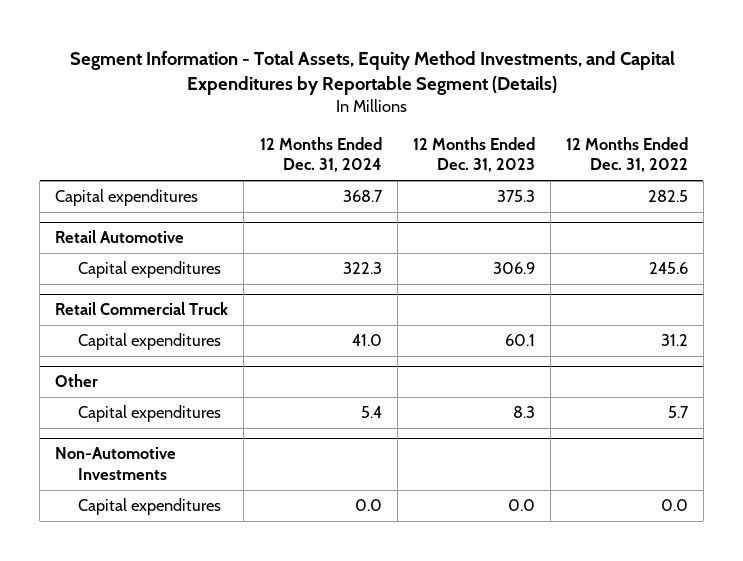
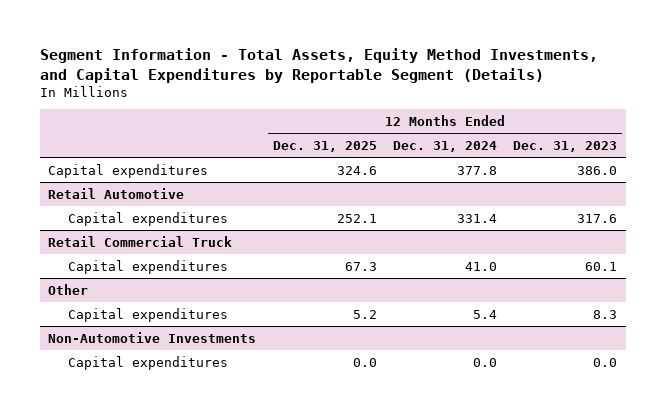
- | 12 Months Ended Dec. 31, 2024 | 12 Months Ended Dec. 31, 2023 | 12 Months Ended Dec. 31, 2022
+ | 12 Months Ended Dec. 31, 2025 | 12 Months Ended Dec. 31, 2024 | 12 Months Ended Dec. 31, 2023
- Capital expenditures | 368.7 | 375.3 | 282.5
+ Capital expenditures | 324.6 | 377.8 | 386.0
@ Retail Automotive
- Capital expenditures | 322.3 | 306.9 | 245.6
+ Capital expenditures | 252.1 | 331.4 | 317.6

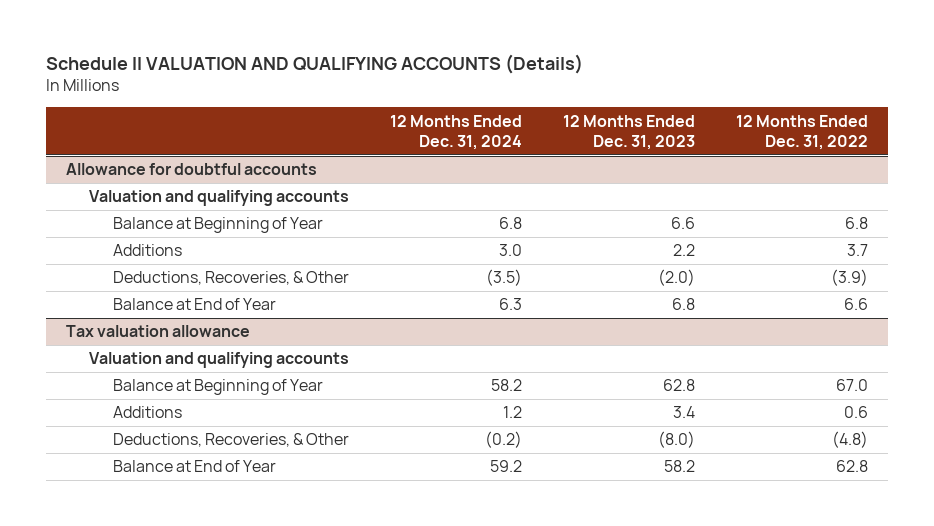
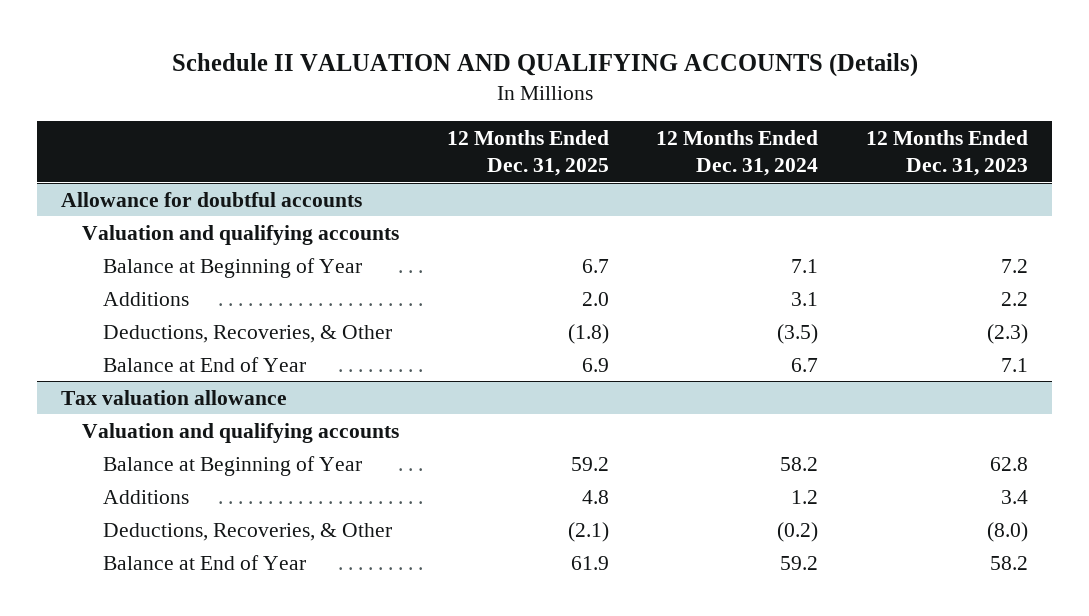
- | 12 Months Ended Dec. 31, 2024 | 12 Months Ended Dec. 31, 2023 | 12 Months Ended Dec. 31, 2022
+ | 12 Months Ended Dec. 31, 2025 | 12 Months Ended Dec. 31, 2024 | 12 Months Ended Dec. 31, 2023
@ Allowance for doubtful accounts
- Balance at Beginning of Year | 6.8 | 6.6 | 6.8
- Additions | 3.0 | 2.2 | 3.7
- Deductions, Recoveries, & Other | (3.5) | (2.0) | (3.9)
- Balance at End of Year | 6.3 | 6.8 | 6.6
+ Balance at Beginning of Year | 6.7 | 7.1 | 7.2
+ Additions | 2.0 | 3.1 | 2.2
+ Deductions, Recoveries, & Other | (1.8) | (3.5) | (2.3)
+ Balance at End of Year | 6.9 | 6.7 | 7.1

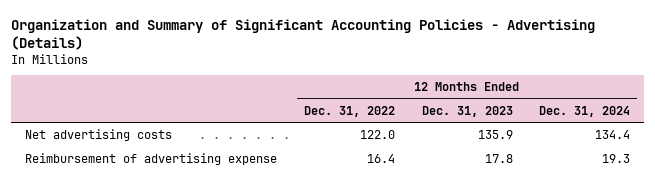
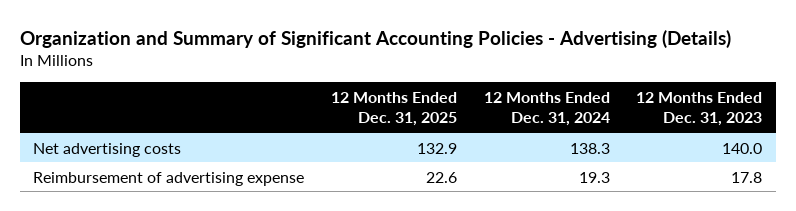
- | 12 Months Ended Dec. 31, 2022 | 12 Months Ended Dec. 31, 2023 | 12 Months Ended Dec. 31, 2024
+ | 12 Months Ended Dec. 31, 2025 | 12 Months Ended Dec. 31, 2024 | 12 Months Ended Dec. 31, 2023
- Net advertising costs | 122.0 | 135.9 | 134.4
+ Net advertising costs | 132.9 | 138.3 | 140.0

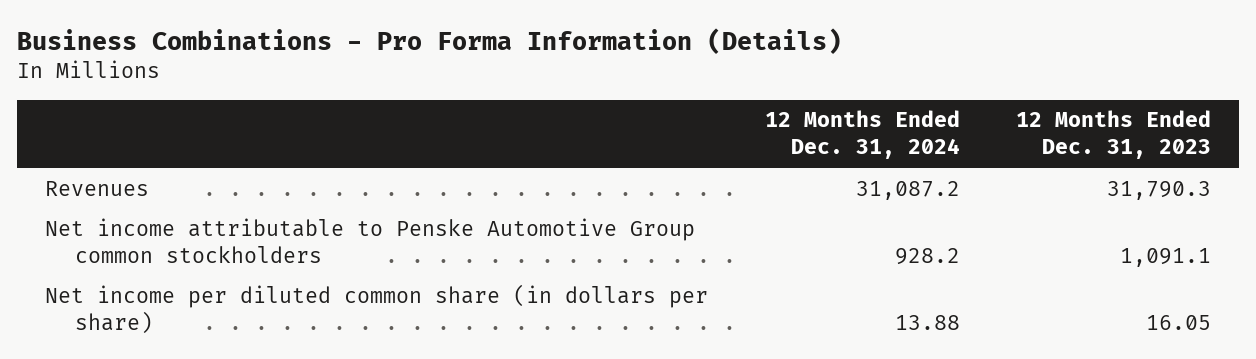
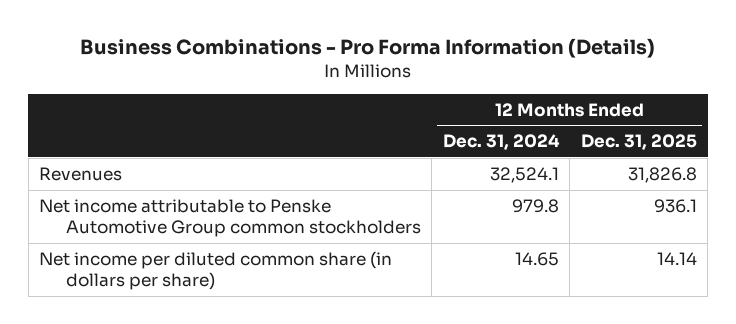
- | 12 Months Ended Dec. 31, 2024 | 12 Months Ended Dec. 31, 2023
+ | 12 Months Ended Dec. 31, 2024 | 12 Months Ended Dec. 31, 2025
- Revenues | 31,087.2 | 31,790.3
- Net income attributable to Penske Automotive Group common stockholders | 928.2 | 1,091.1
- Net income per diluted common share (in dollars per share) | 13.88 | 16.05
+ Revenues | 32,524.1 | 31,826.8
+ Net income attributable to Penske Automotive Group common stockholders | 979.8 | 936.1
+ Net income per diluted common share (in dollars per share) | 14.65 | 14.14

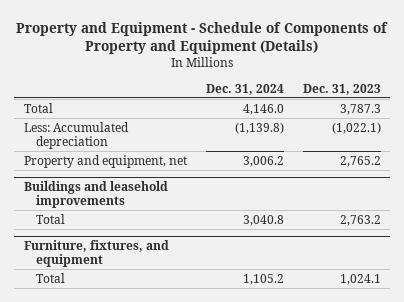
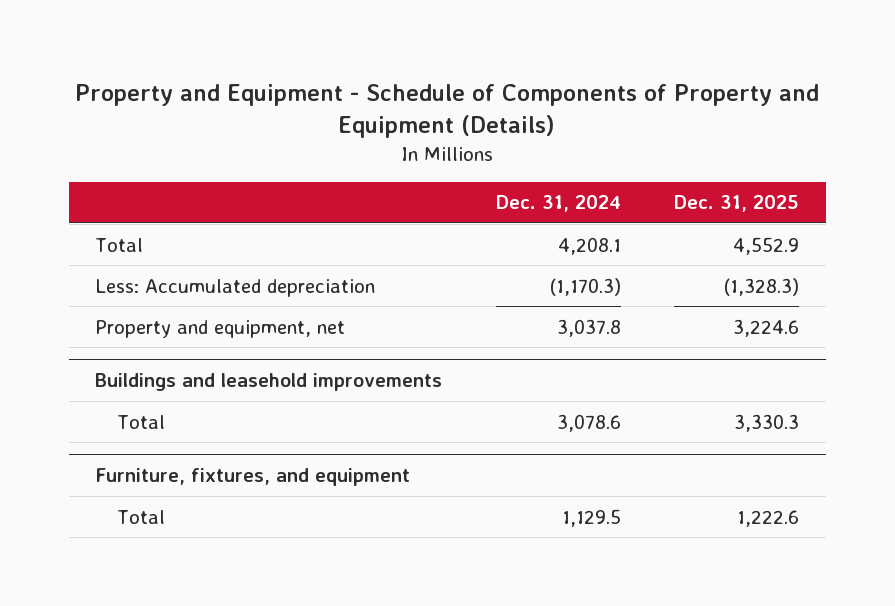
- | Dec. 31, 2024 | Dec. 31, 2023
+ | Dec. 31, 2024 | Dec. 31, 2025
- Total | 4,146.0 | 3,787.3
- Less: Accumulated depreciation | (1,139.8) | (1,022.1)
- Property and equipment, net | 3,006.2 | 2,765.2
+ Total | 4,208.1 | 4,552.9
+ Less: Accumulated depreciation | (1,170.3) | (1,328.3)
+ Property and equipment, net | 3,037.8 | 3,224.6
@ Buildings and leasehold improvements
- Total | 3,040.8 | 2,763.2
+ Total | 3,078.6 | 3,330.3
@ Furniture, fixtures, and equipment
- Total | 1,105.2 | 1,024.1
+ Total | 1,129.5 | 1,222.6

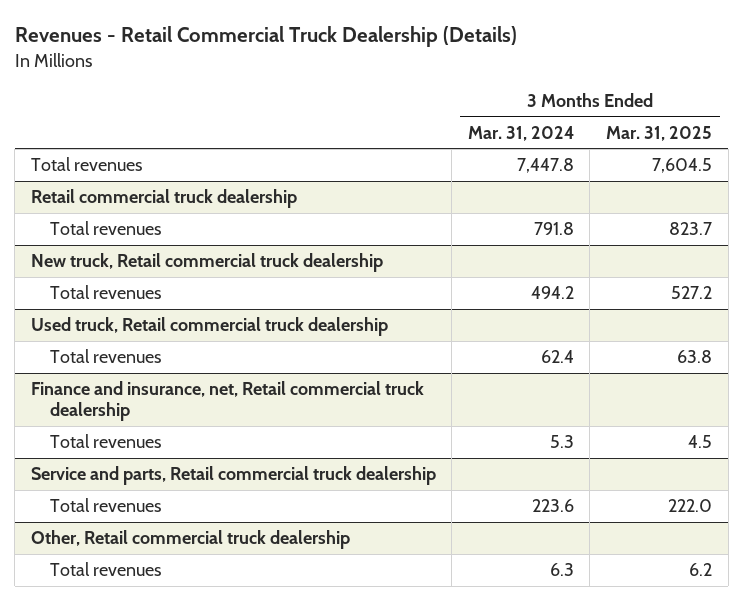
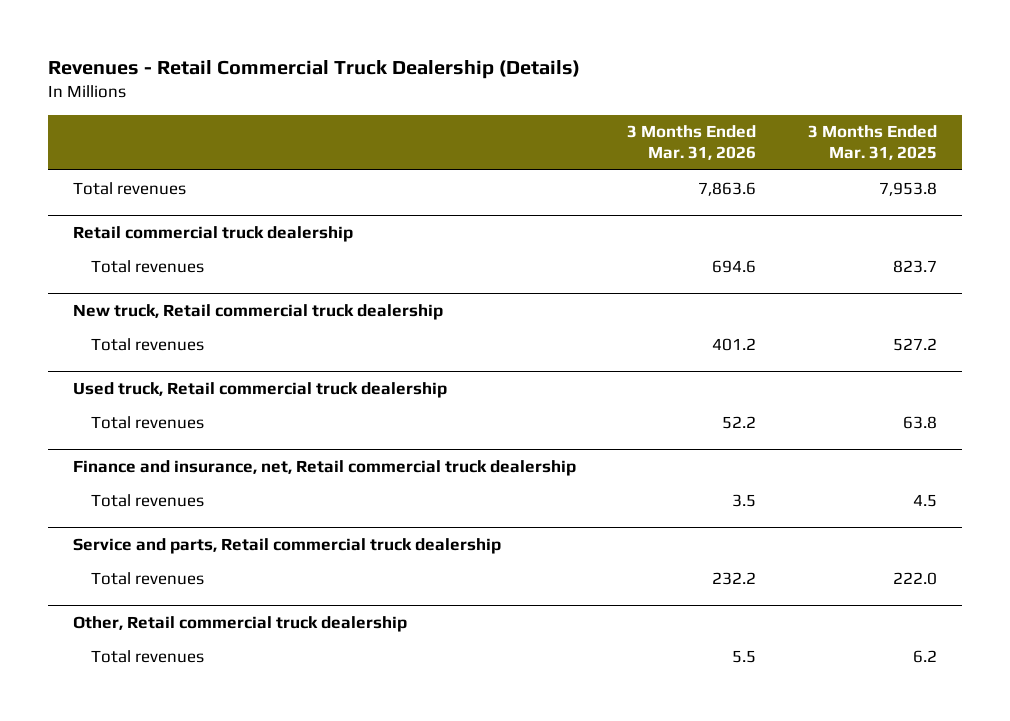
- | 3 Months Ended Mar. 31, 2024 | 3 Months Ended Mar. 31, 2025
+ | 3 Months Ended Mar. 31, 2026 | 3 Months Ended Mar. 31, 2025
- Total revenues | 7,447.8 | 7,604.5
+ Total revenues | 7,863.6 | 7,953.8

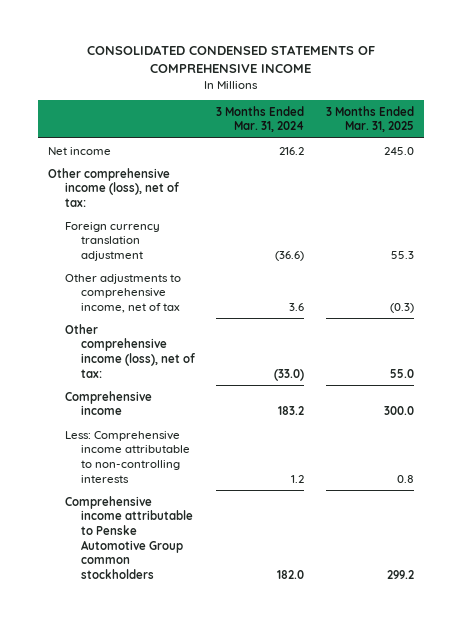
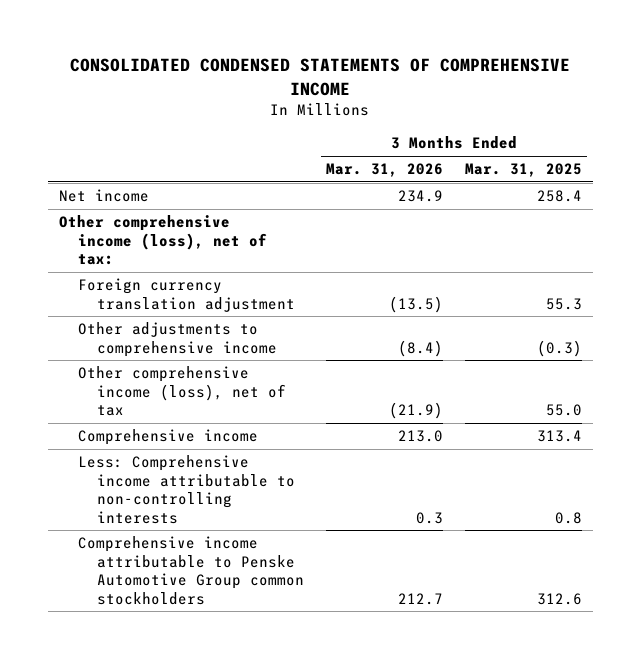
- | 3 Months Ended Mar. 31, 2024 | 3 Months Ended Mar. 31, 2025
+ | 3 Months Ended Mar. 31, 2026 | 3 Months Ended Mar. 31, 2025
- Net income | 216.2 | 245.0
+ Net income | 234.9 | 258.4
- Other adjustments to comprehensive income, net of tax | 3.6 | (0.3)
- Other comprehensive income (loss), net of tax: | (33.0) | 55.0
- Comprehensive income | 183.2 | 300.0
+ Other adjustments to comprehensive income | (8.4) | (0.3)
+ Other comprehensive income (loss), net of tax | (21.9) | 55.0
+ Comprehensive income | 213.0 | 313.4
- Comprehensive income attributable to Penske Automotive Group common stockholders | 182.0 | 299.2
+ Comprehensive income attributable to Penske Automotive Group common stockholders | 212.7 | 312.6

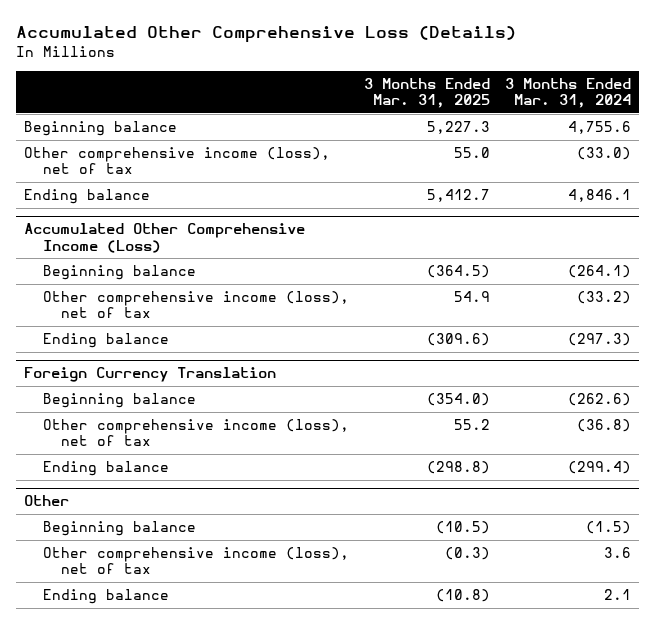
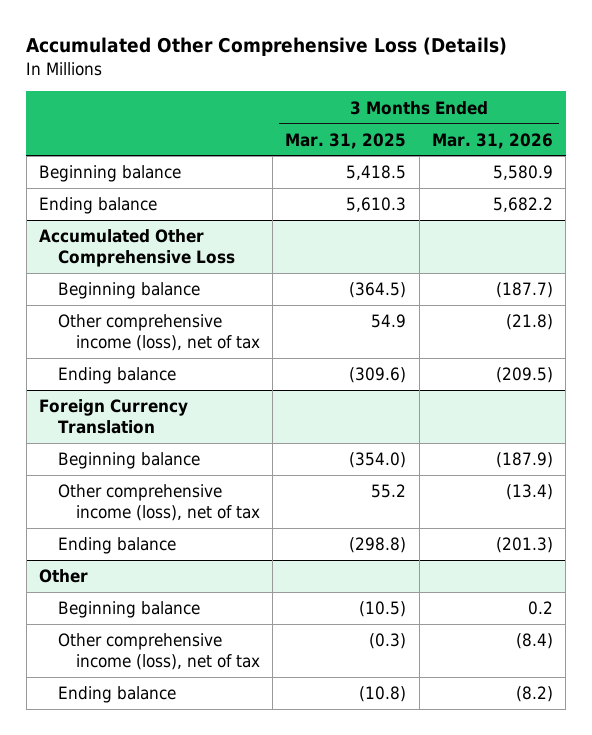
- | 3 Months Ended Mar. 31, 2025 | 3 Months Ended Mar. 31, 2024
+ | 3 Months Ended Mar. 31, 2025 | 3 Months Ended Mar. 31, 2026
- Beginning balance | 5,227.3 | 4,755.6
- Other comprehensive income (loss), net of tax | 55.0 | (33.0)
- Ending balance | 5,412.7 | 4,846.1
- Accumulated Other Comprehensive Income (Loss)
+ Beginning balance | 5,418.5 | 5,580.9
+ Ending balance | 5,610.3 | 5,682.2
+ Accumulated Other Comprehensive Loss

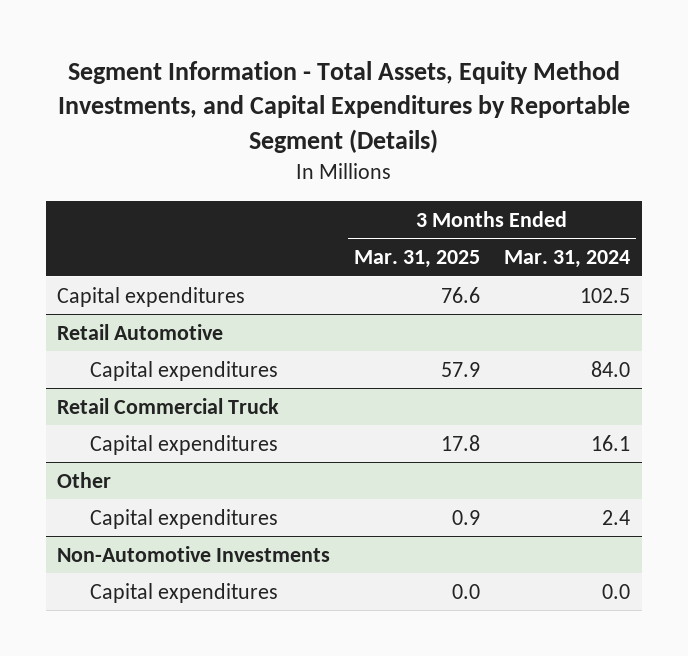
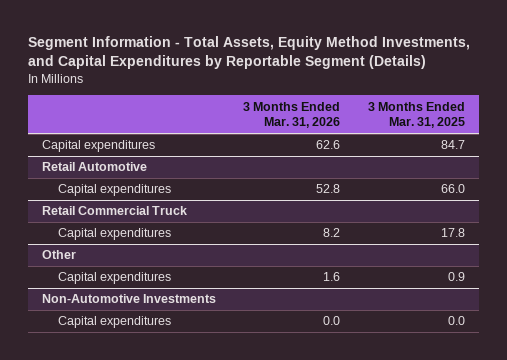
- | 3 Months Ended Mar. 31, 2025 | 3 Months Ended Mar. 31, 2024
+ | 3 Months Ended Mar. 31, 2026 | 3 Months Ended Mar. 31, 2025
- Capital expenditures | 76.6 | 102.5
+ Capital expenditures | 62.6 | 84.7
@ Retail Automotive
- Capital expenditures | 57.9 | 84.0
+ Capital expenditures | 52.8 | 66.0

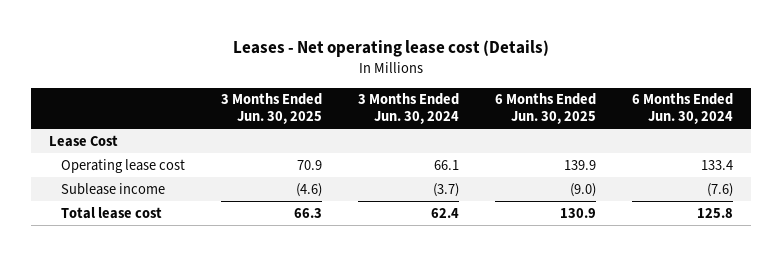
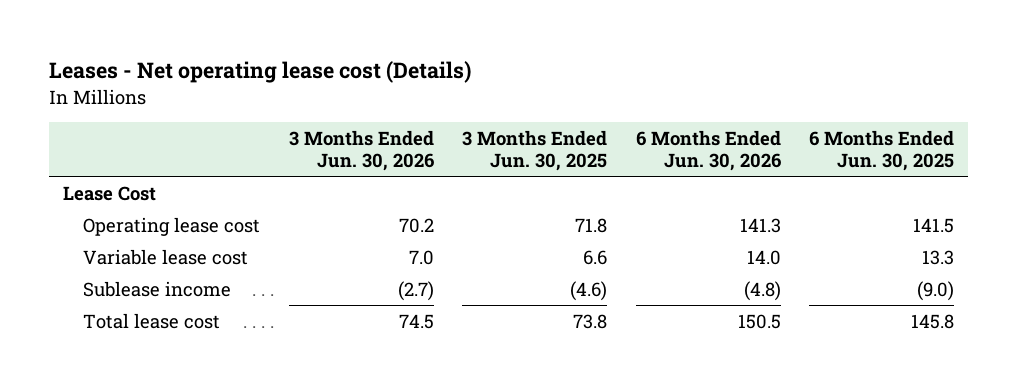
- | 3 Months Ended Jun. 30, 2025 | 3 Months Ended Jun. 30, 2024 | 6 Months Ended Jun. 30, 2025 | 6 Months Ended Jun. 30, 2024
+ | 3 Months Ended Jun. 30, 2026 | 3 Months Ended Jun. 30, 2025 | 6 Months Ended Jun. 30, 2026 | 6 Months Ended Jun. 30, 2025
- Operating lease cost | 70.9 | 66.1 | 139.9 | 133.4
+ Operating lease cost | 70.2 | 71.8 | 141.3 | 141.5
+ Variable lease cost | 7.0 | 6.6 | 14.0 | 13.3
- Total lease cost | 66.3 | 62.4 | 130.9 | 125.8
+ Total lease cost | 74.5 | 73.8 | 150.5 | 145.8

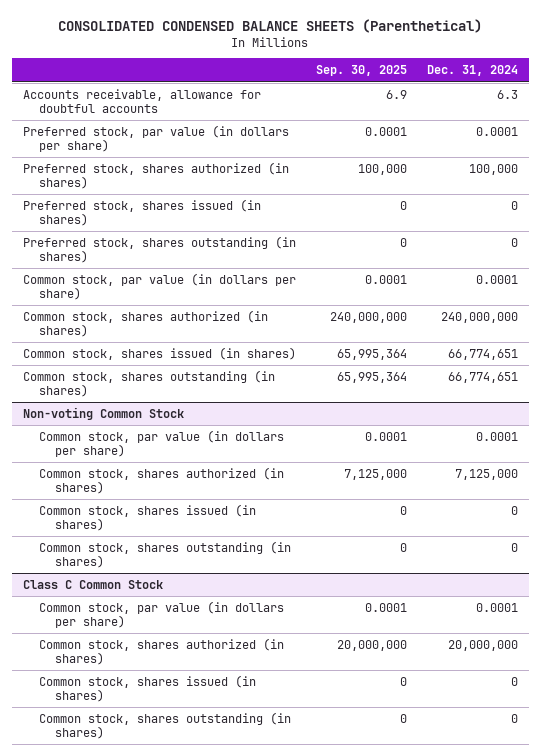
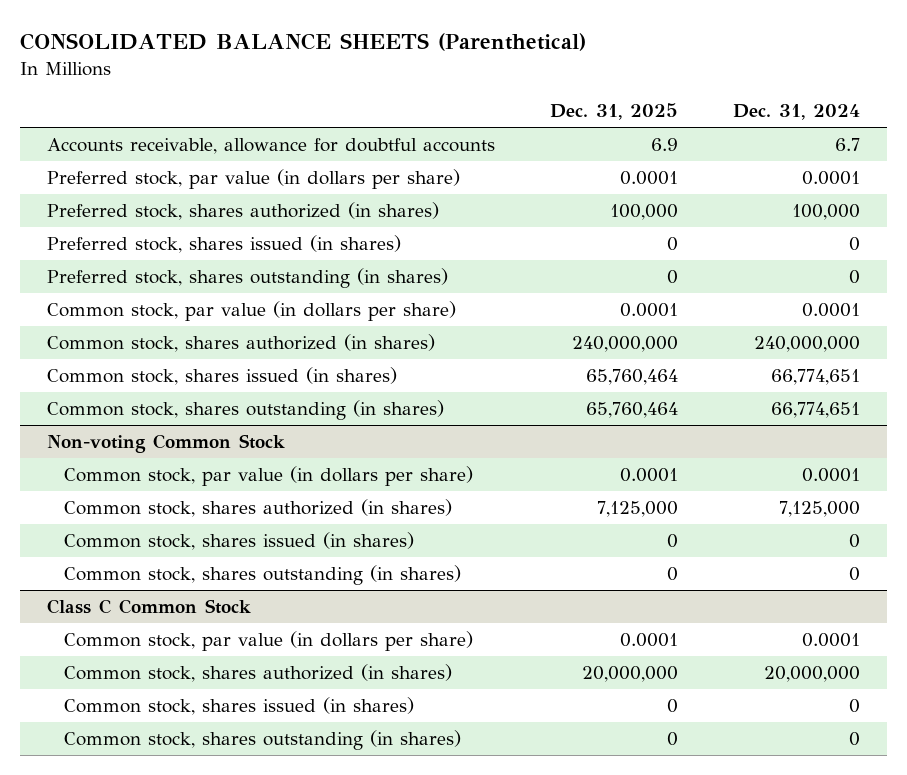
- CONSOLIDATED CONDENSED BALANCE SHEETS (Parenthetical)
+ CONSOLIDATED BALANCE SHEETS (Parenthetical)
- | Sep. 30, 2025 | Dec. 31, 2024
+ | Dec. 31, 2025 | Dec. 31, 2024
- Accounts receivable, allowance for doubtful accounts | 6.9 | 6.3
+ Accounts receivable, allowance for doubtful accounts | 6.9 | 6.7

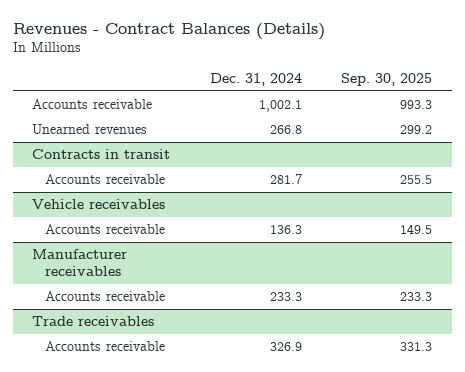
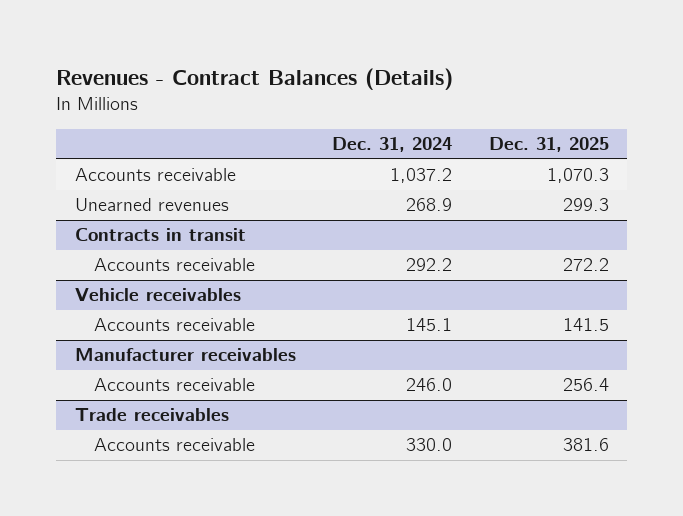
- | Dec. 31, 2024 | Sep. 30, 2025
+ | Dec. 31, 2024 | Dec. 31, 2025
- Accounts receivable | 1,002.1 | 993.3
- Unearned revenues | 266.8 | 299.2
+ Accounts receivable | 1,037.2 | 1,070.3
+ Unearned revenues | 268.9 | 299.3
@ Contracts in transit
- Accounts receivable | 281.7 | 255.5
+ Accounts receivable | 292.2 | 272.2
@ Vehicle receivables
- Accounts receivable | 136.3 | 149.5
+ Accounts receivable | 145.1 | 141.5
@ Manufacturer receivables
- Accounts receivable | 233.3 | 233.3
+ Accounts receivable | 246.0 | 256.4
@ Trade receivables
- Accounts receivable | 326.9 | 331.3
+ Accounts receivable | 330.0 | 381.6

